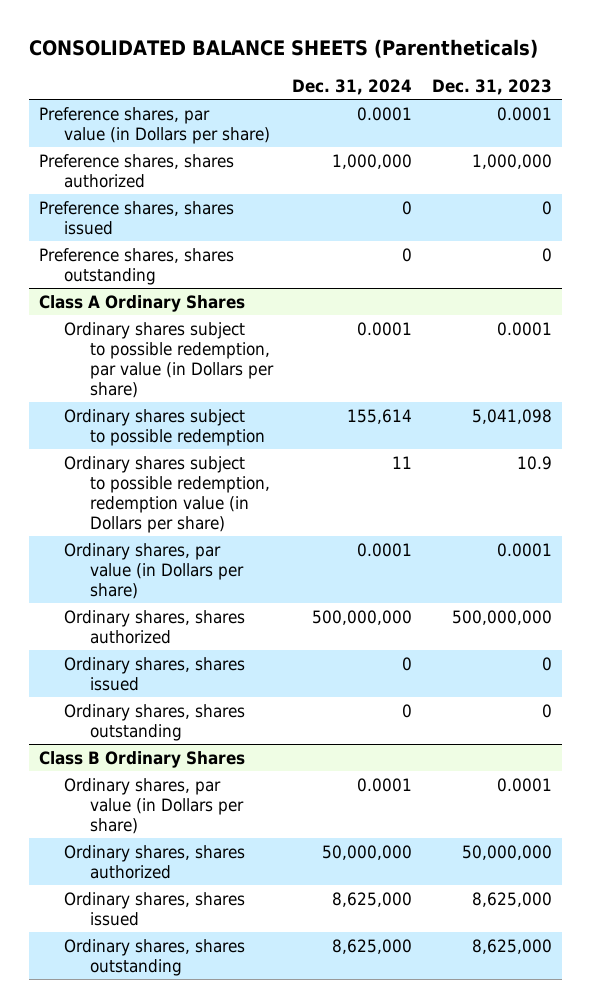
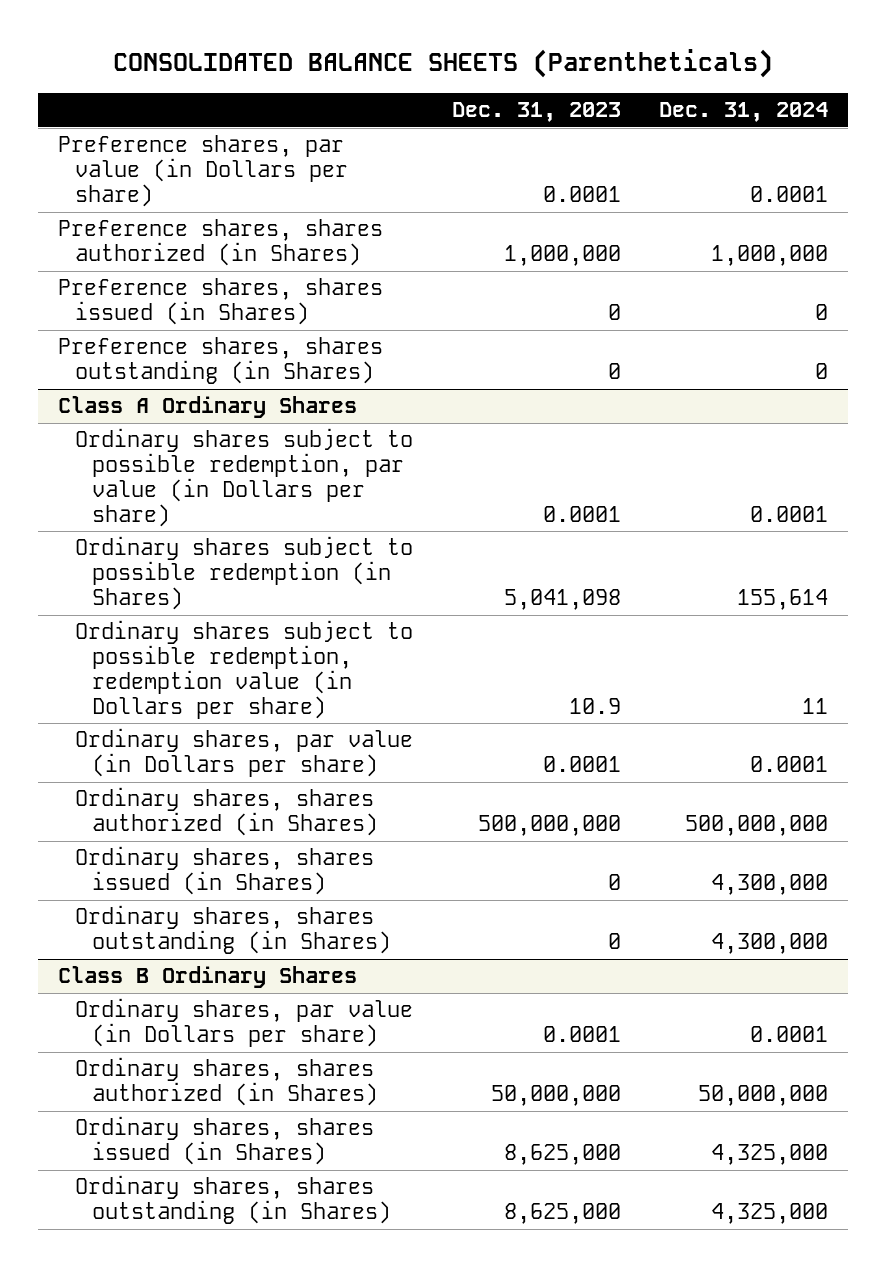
- | Dec. 31, 2024 | Dec. 31, 2023
+ | Dec. 31, 2023 | Dec. 31, 2024
- Preference shares, shares authorized | 1,000,000 | 1,000,000
- Preference shares, shares issued | 0 | 0
- Preference shares, shares outstanding | 0 | 0
+ Preference shares, shares authorized (in Shares) | 1,000,000 | 1,000,000
+ Preference shares, shares issued (in Shares) | 0 | 0
+ Preference shares, shares outstanding (in Shares) | 0 | 0
@ Class A Ordinary Shares
- Ordinary shares subject to possible redemption | 155,614 | 5,041,098
+ Ordinary shares subject to possible redemption (in Shares) | 5,041,098 | 155,614
- Ordinary shares, shares authorized | 500,000,000 | 500,000,000
- Ordinary shares, shares issued | 0 | 0
- Ordinary shares, shares outstanding | 0 | 0
+ Ordinary shares, shares authorized (in Shares) | 500,000,000 | 500,000,000
+ Ordinary shares, shares issued (in Shares) | 0 | 4,300,000
+ Ordinary shares, shares outstanding (in Shares) | 0 | 4,300,000
@ Class B Ordinary Shares
- Ordinary shares, shares authorized | 50,000,000 | 50,000,000
- Ordinary shares, shares issued | 8,625,000 | 8,625,000
- Ordinary shares, shares outstanding | 8,625,000 | 8,625,000
+ Ordinary shares, shares authorized (in Shares) | 50,000,000 | 50,000,000
+ Ordinary shares, shares issued (in Shares) | 8,625,000 | 4,325,000
+ Ordinary shares, shares outstanding (in Shares) | 8,625,000 | 4,325,000

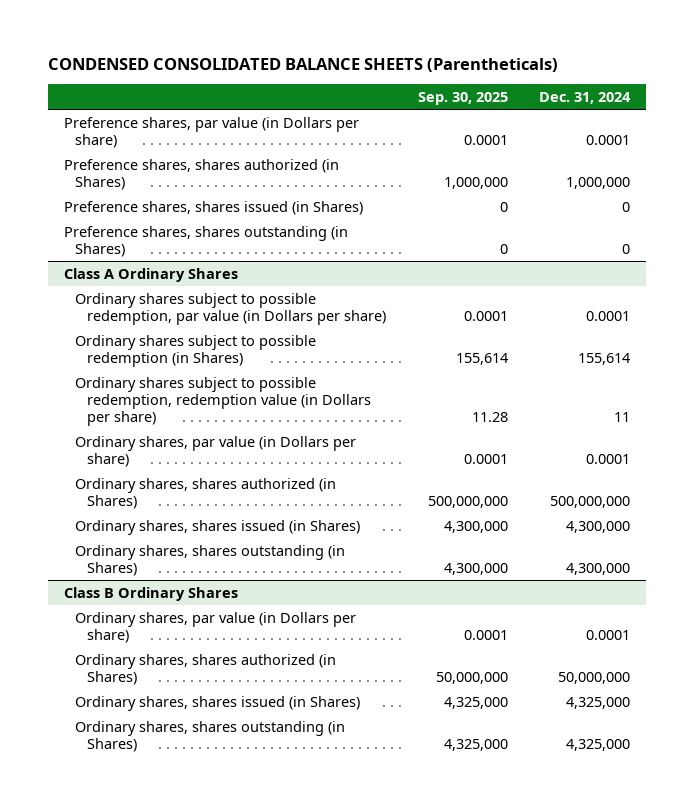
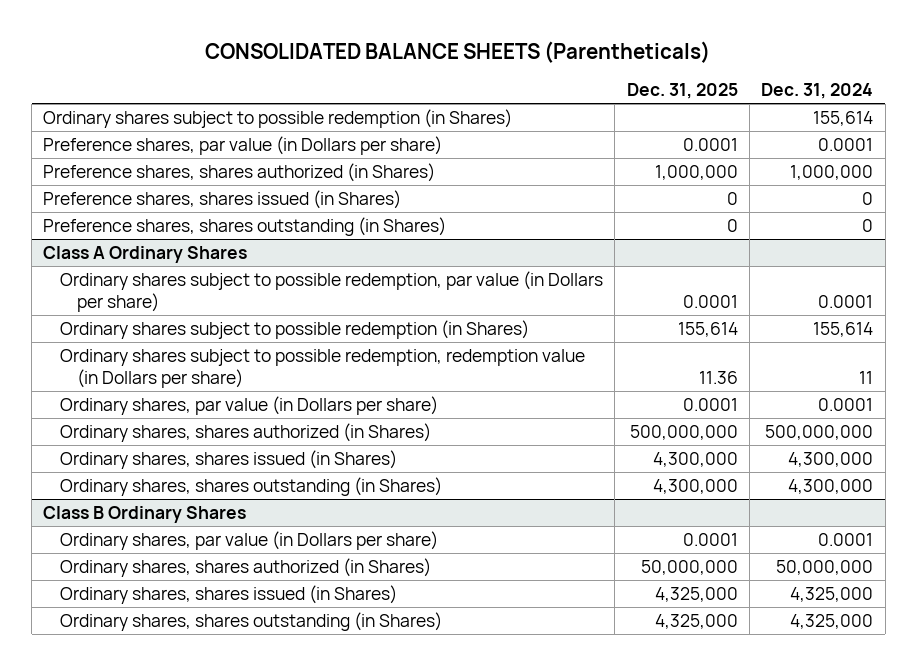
- CONDENSED CONSOLIDATED BALANCE SHEETS (Parentheticals)
+ CONSOLIDATED BALANCE SHEETS (Parentheticals)
- | Sep. 30, 2025 | Dec. 31, 2024
+ | Dec. 31, 2025 | Dec. 31, 2024
+ Ordinary shares subject to possible redemption (in Shares) | | 155,614

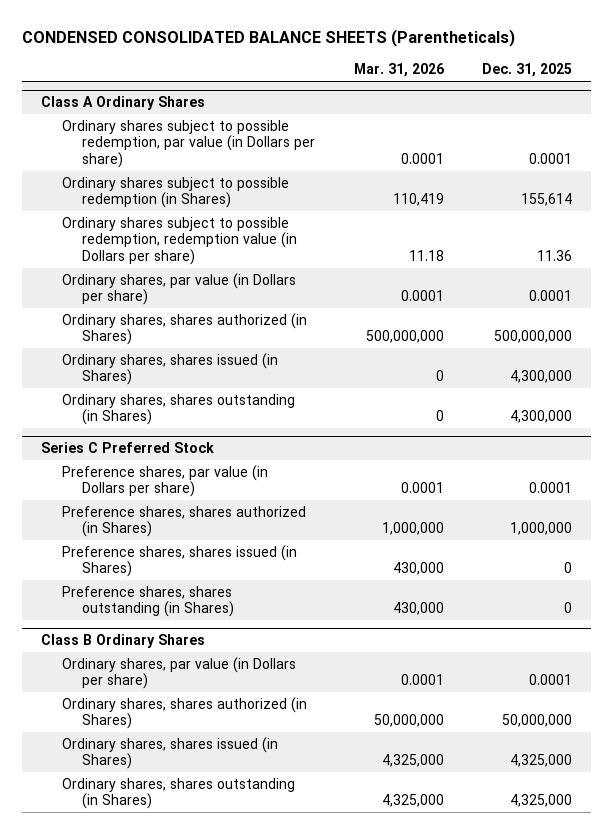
- CONSOLIDATED BALANCE SHEETS (Parentheticals)
+ CONDENSED CONSOLIDATED BALANCE SHEETS (Parentheticals)
- | Dec. 31, 2025 | Dec. 31, 2024
+ | Mar. 31, 2026 | Dec. 31, 2025
- Ordinary shares subject to possible redemption (in Shares) | | 155,614
- Preference shares, par value (in Dollars per share) | 0.0001 | 0.0001
- Preference shares, shares authorized (in Shares) | 1,000,000 | 1,000,000
- Preference shares, shares issued (in Shares) | 0 | 0
- Preference shares, shares outstanding (in Shares) | 0 | 0
+ Series C Preferred Stock
+ Preference shares, par value (in Dollars per share) | 0.0001 | 0.0001
+ Preference shares, shares authorized (in Shares) | 1,000,000 | 1,000,000
+ Preference shares, shares issued (in Shares) | 430,000 | 0
+ Preference shares, shares outstanding (in Shares) | 430,000 | 0

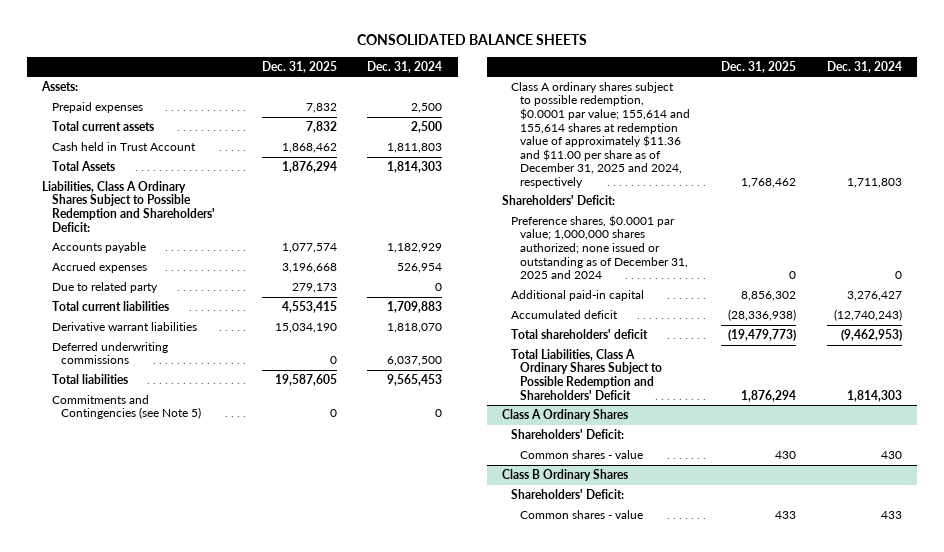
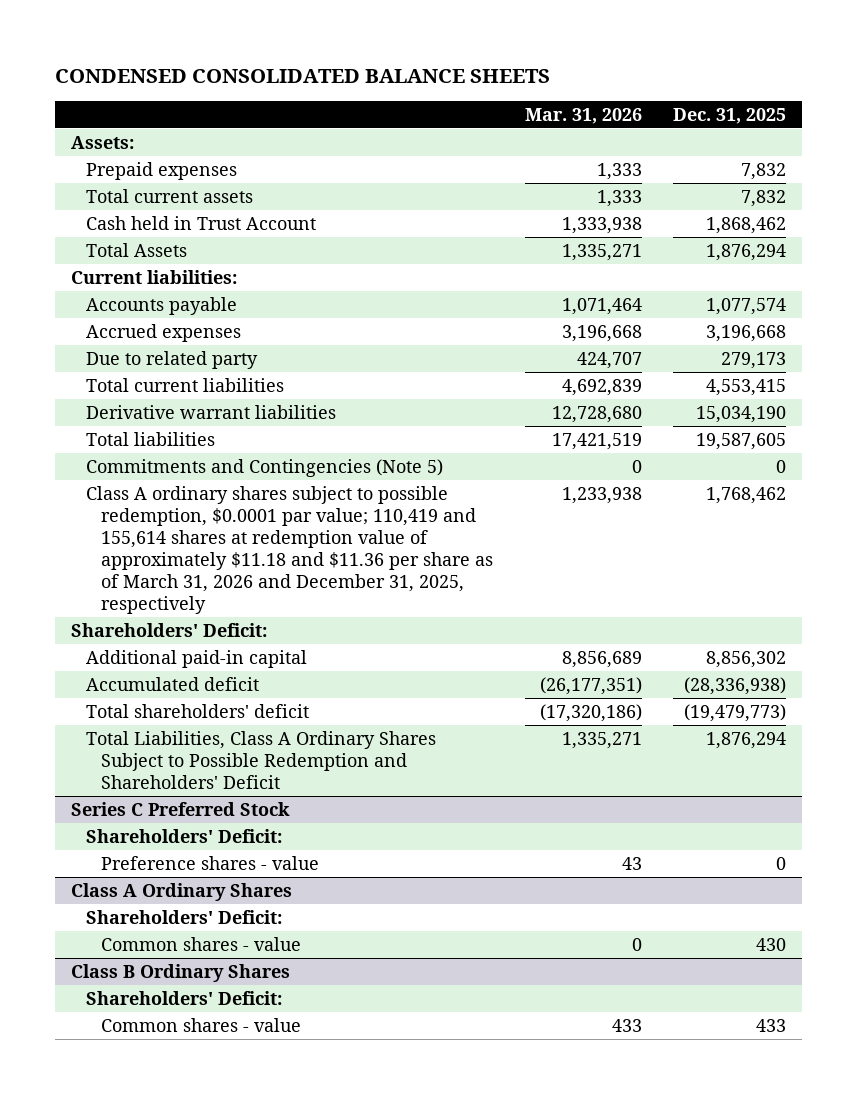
- CONSOLIDATED BALANCE SHEETS
+ CONDENSED CONSOLIDATED BALANCE SHEETS
- | Dec. 31, 2025 | Dec. 31, 2024
+ | Mar. 31, 2026 | Dec. 31, 2025
- Liabilities, Class A Ordinary Shares Subject to Possible Redemption and Shareholders' Deficit:
+ Current liabilities:
- Deferred underwriting commissions | 0 | 6,037,500
- Commitments and Contingencies (see Note 5) | 0 | 0
- Class A ordinary shares subject to possible redemption, $0.0001 par value; 155,614 and 155,614 shares at redemption value of approximately $11.36 and $11.00 per share as of December 31, 2025 and 2024, respectively | 1,768,462 | 1,711,803
+ Commitments and Contingencies (Note 5) | 0 | 0
+ Class A ordinary shares subject to possible redemption, $0.0001 par value; 110,419 and 155,614 shares at redemption value of approximately $11.18 and $11.36 per share as of March 31, 2026 and December 31, 2025, respectively | 1,233,938 | 1,768,462
- Preference shares, $0.0001 par value; 1,000,000 shares authorized; none issued or outstanding as of December 31, 2025 and 2024 | 0 | 0
+ Series C Preferred Stock
+ Shareholders' Deficit:
+ Preference shares - value | 43 | 0

